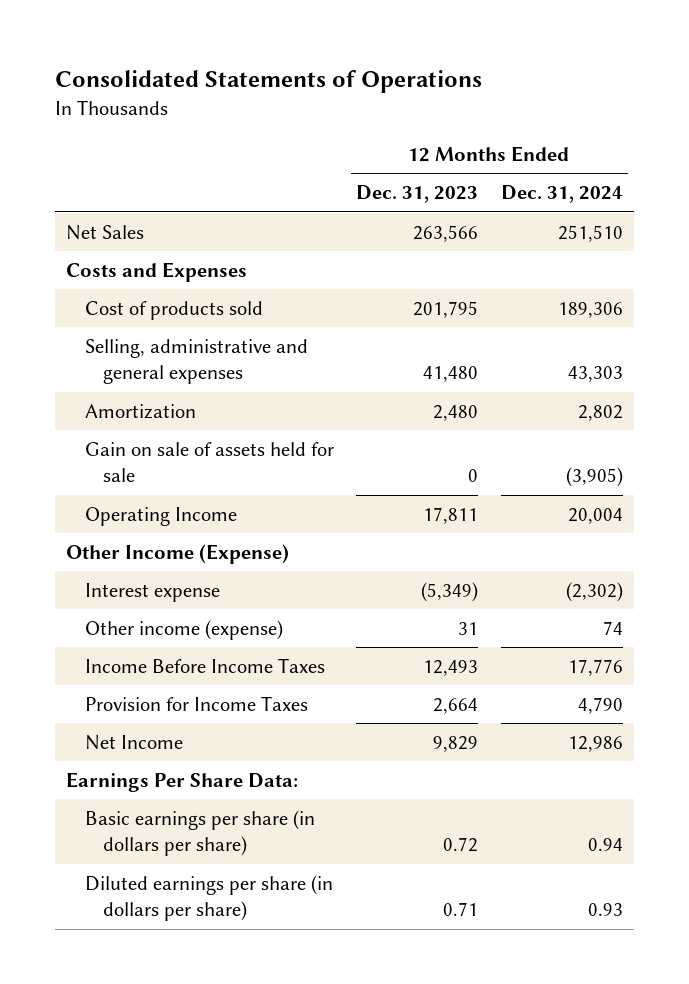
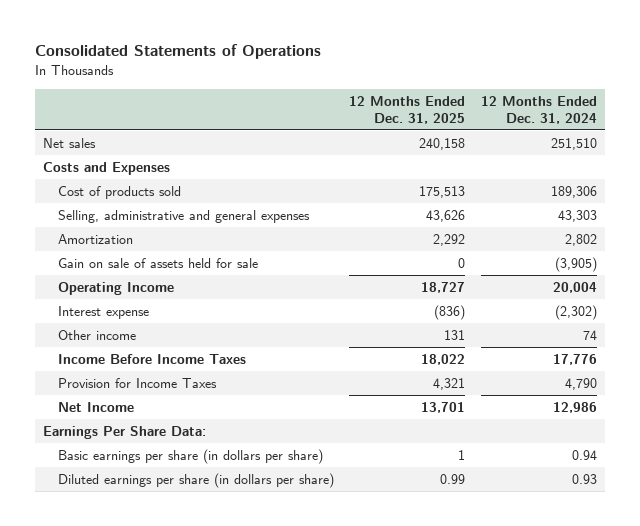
- | 12 Months Ended Dec. 31, 2023 | 12 Months Ended Dec. 31, 2024
+ | 12 Months Ended Dec. 31, 2025 | 12 Months Ended Dec. 31, 2024
- Net Sales | 263,566 | 251,510
+ Net sales | 240,158 | 251,510
- Other Income (Expense)
- Other income (expense) | 31 | 74
+ Other income | 131 | 74

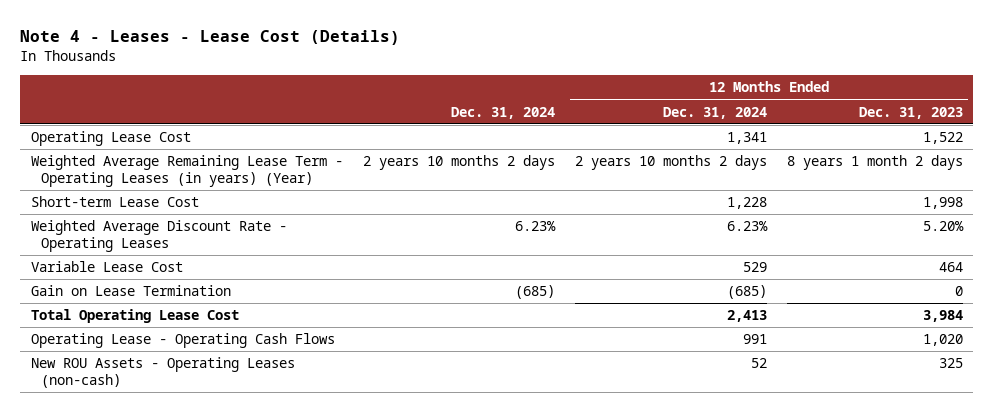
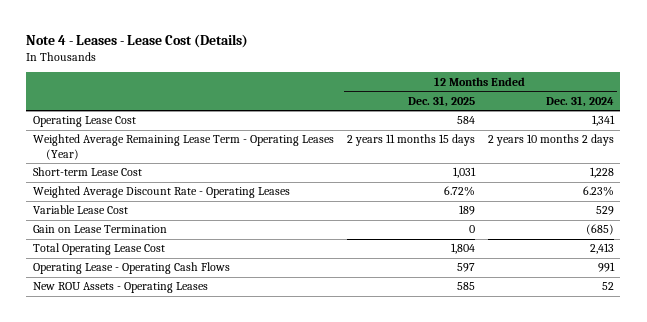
- | Dec. 31, 2024 | 12 Months Ended Dec. 31, 2024 | 12 Months Ended Dec. 31, 2023
+ | 12 Months Ended Dec. 31, 2025 | 12 Months Ended Dec. 31, 2024
- Weighted Average Remaining Lease Term - Operating Leases (in years) (Year) | 2 years 10 months 2 days | 2 years 10 months 2 days | 8 years 1 month 2 days
+ Weighted Average Remaining Lease Term - Operating Leases (Year) | 2 years 11 months 15 days | 2 years 10 months 2 days
- New ROU Assets - Operating Leases (non-cash) | | 52 | 325
+ New ROU Assets - Operating Leases | 585 | 52

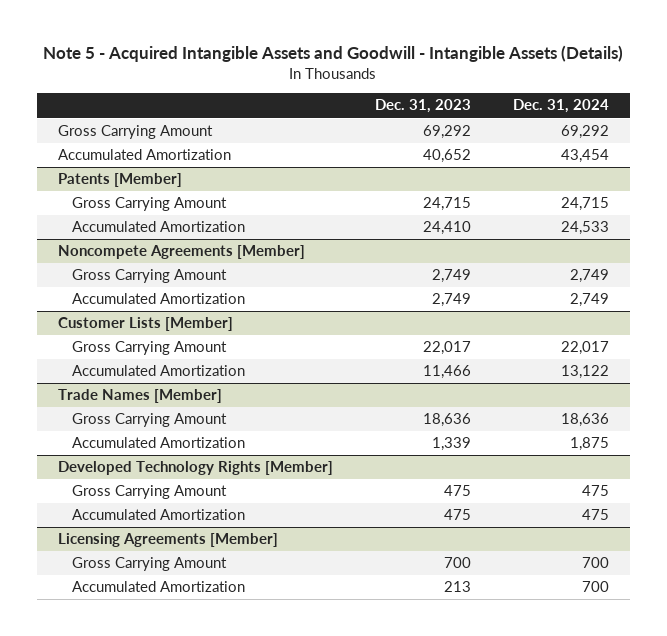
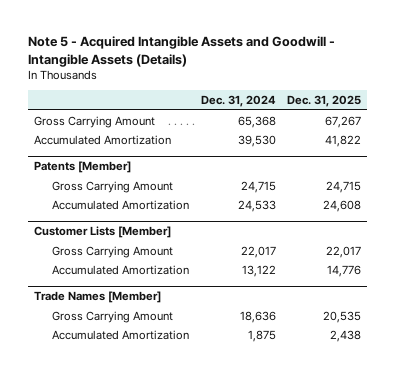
- | Dec. 31, 2023 | Dec. 31, 2024
+ | Dec. 31, 2024 | Dec. 31, 2025
- Gross Carrying Amount | 69,292 | 69,292
- Accumulated Amortization | 40,652 | 43,454
+ Gross Carrying Amount | 65,368 | 67,267
+ Accumulated Amortization | 39,530 | 41,822
- Noncompete Agreements [Member]
- Gross Carrying Amount | 2,749 | 2,749
- Accumulated Amortization | 2,749 | 2,749
- Developed Technology Rights [Member]
- Gross Carrying Amount | 475 | 475
- Accumulated Amortization | 475 | 475
- Licensing Agreements [Member]
- Gross Carrying Amount | 700 | 700
- Accumulated Amortization | 213 | 700

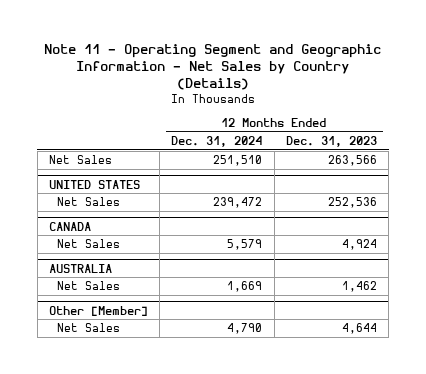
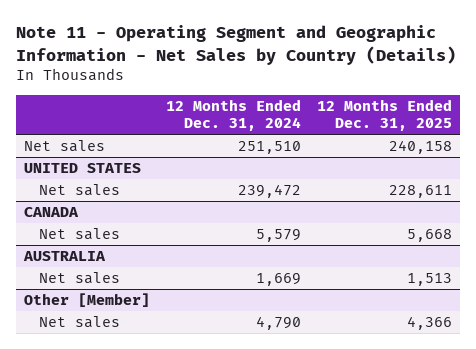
- | 12 Months Ended Dec. 31, 2024 | 12 Months Ended Dec. 31, 2023
+ | 12 Months Ended Dec. 31, 2024 | 12 Months Ended Dec. 31, 2025
- Net Sales | 251,510 | 263,566
+ Net sales | 251,510 | 240,158
@ UNITED STATES
- Net Sales | 239,472 | 252,536
+ Net sales | 239,472 | 228,611
@ CANADA
- Net Sales | 5,579 | 4,924
+ Net sales | 5,579 | 5,668
@ AUSTRALIA
- Net Sales | 1,669 | 1,462
+ Net sales | 1,669 | 1,513
@ Other [Member]
- Net Sales | 4,790 | 4,644
+ Net sales | 4,790 | 4,366

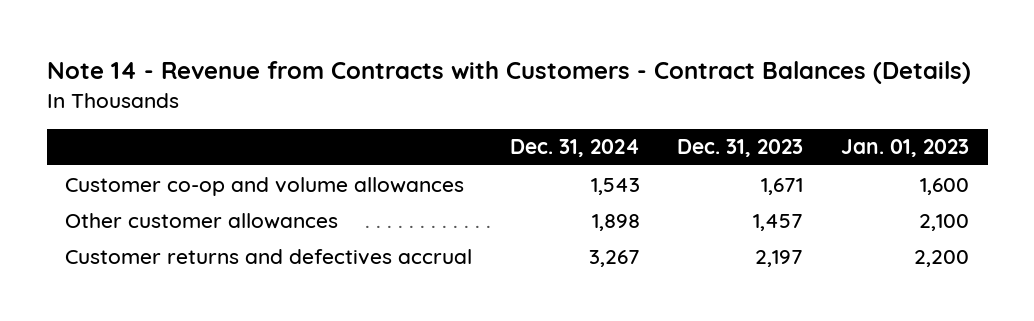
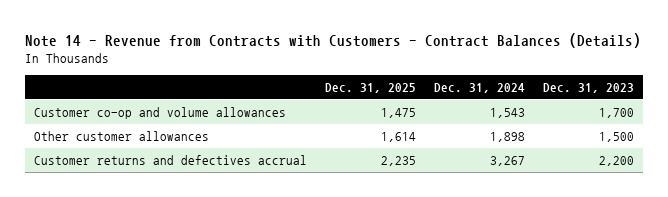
- | Dec. 31, 2024 | Dec. 31, 2023 | Jan. 01, 2023
+ | Dec. 31, 2025 | Dec. 31, 2024 | Dec. 31, 2023
- Customer co-op and volume allowances | 1,543 | 1,671 | 1,600
- Other customer allowances | 1,898 | 1,457 | 2,100
- Customer returns and defectives accrual | 3,267 | 2,197 | 2,200
+ Customer co-op and volume allowances | 1,475 | 1,543 | 1,700
+ Other customer allowances | 1,614 | 1,898 | 1,500
+ Customer returns and defectives accrual | 2,235 | 3,267 | 2,200

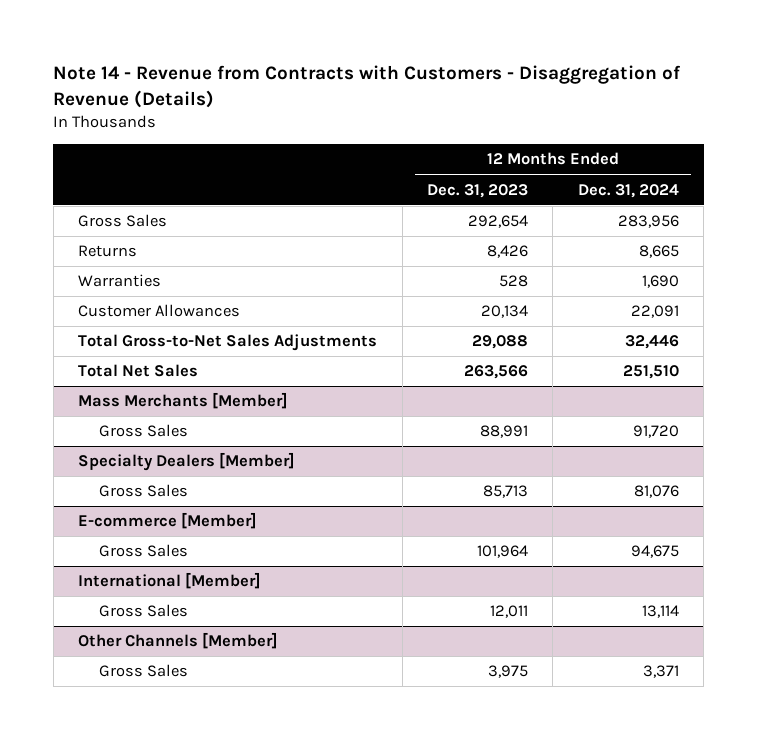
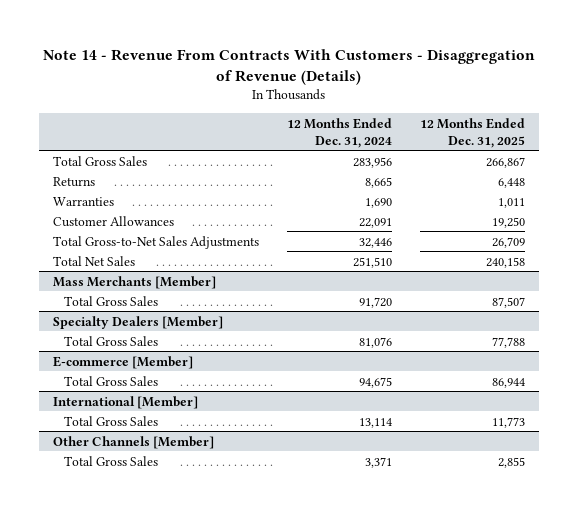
- Note 14 - Revenue from Contracts with Customers - Disaggregation of Revenue (Details)
+ Note 14 - Revenue From Contracts With Customers - Disaggregation of Revenue (Details)
- | 12 Months Ended Dec. 31, 2023 | 12 Months Ended Dec. 31, 2024
+ | 12 Months Ended Dec. 31, 2024 | 12 Months Ended Dec. 31, 2025
- Gross Sales | 292,654 | 283,956
+ Total Gross Sales | 283,956 | 266,867
@ Mass Merchants [Member]
- Gross Sales | 88,991 | 91,720
+ Total Gross Sales | 91,720 | 87,507
@ Specialty Dealers [Member]
- Gross Sales | 85,713 | 81,076
+ Total Gross Sales | 81,076 | 77,788
@ E-commerce [Member]
- Gross Sales | 101,964 | 94,675
+ Total Gross Sales | 94,675 | 86,944
@ International [Member]
- Gross Sales | 12,011 | 13,114
+ Total Gross Sales | 13,114 | 11,773
@ Other Channels [Member]
- Gross Sales | 3,975 | 3,371
+ Total Gross Sales | 3,371 | 2,855

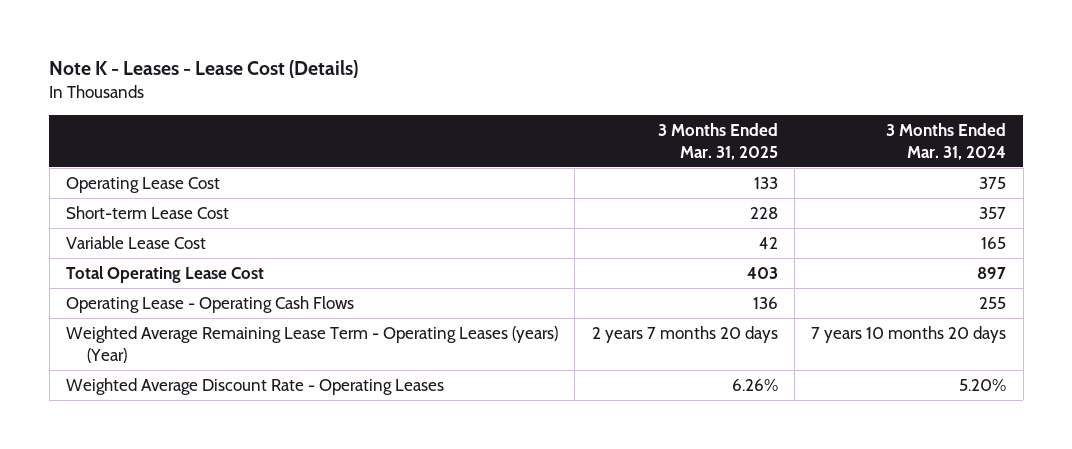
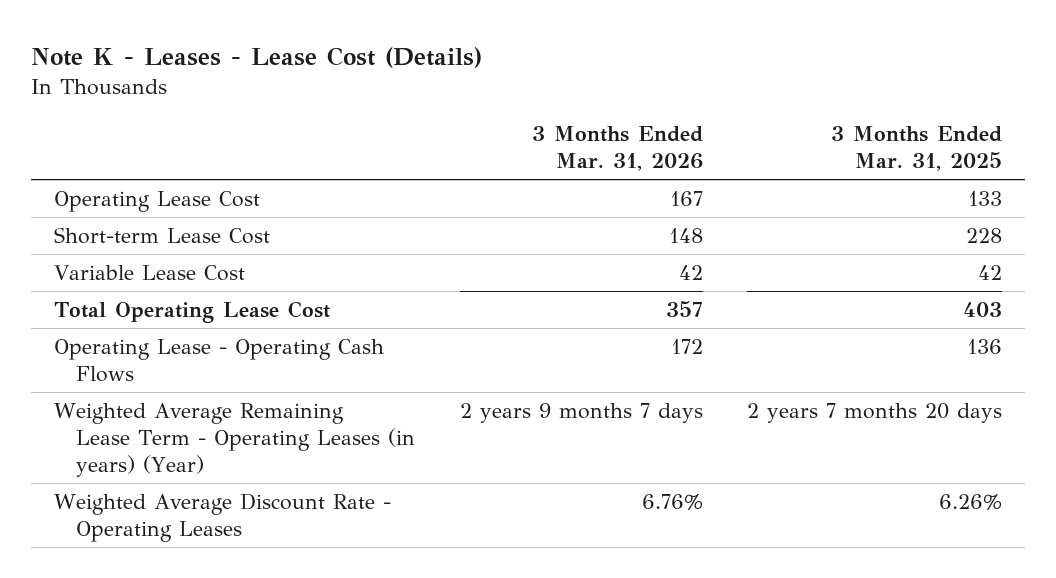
- | 3 Months Ended Mar. 31, 2025 | 3 Months Ended Mar. 31, 2024
+ | 3 Months Ended Mar. 31, 2026 | 3 Months Ended Mar. 31, 2025
- Weighted Average Remaining Lease Term - Operating Leases (years) (Year) | 2 years 7 months 20 days | 7 years 10 months 20 days
+ Weighted Average Remaining Lease Term - Operating Leases (in years) (Year) | 2 years 9 months 7 days | 2 years 7 months 20 days

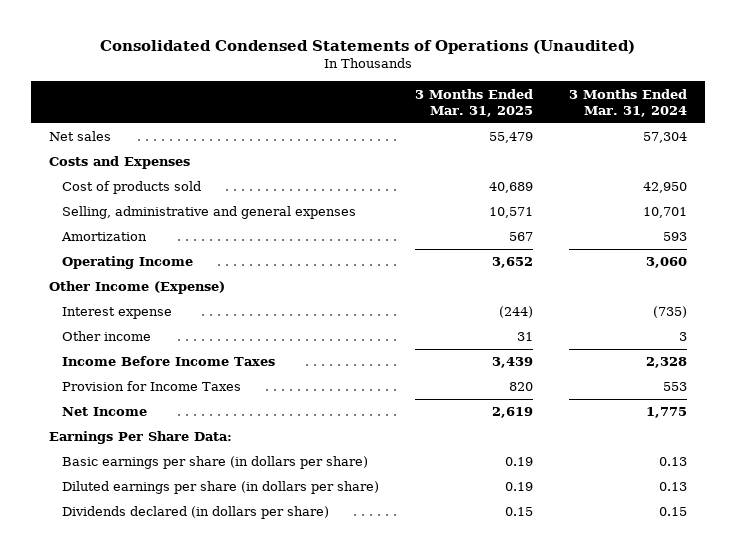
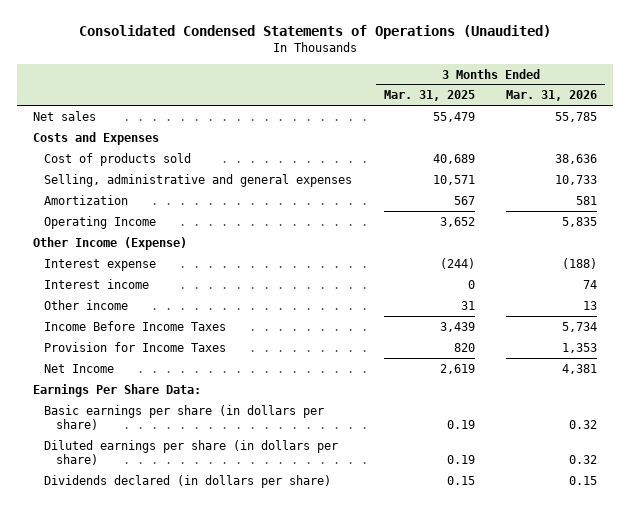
- | 3 Months Ended Mar. 31, 2025 | 3 Months Ended Mar. 31, 2024
+ | 3 Months Ended Mar. 31, 2025 | 3 Months Ended Mar. 31, 2026
+ Interest income | 0 | 74

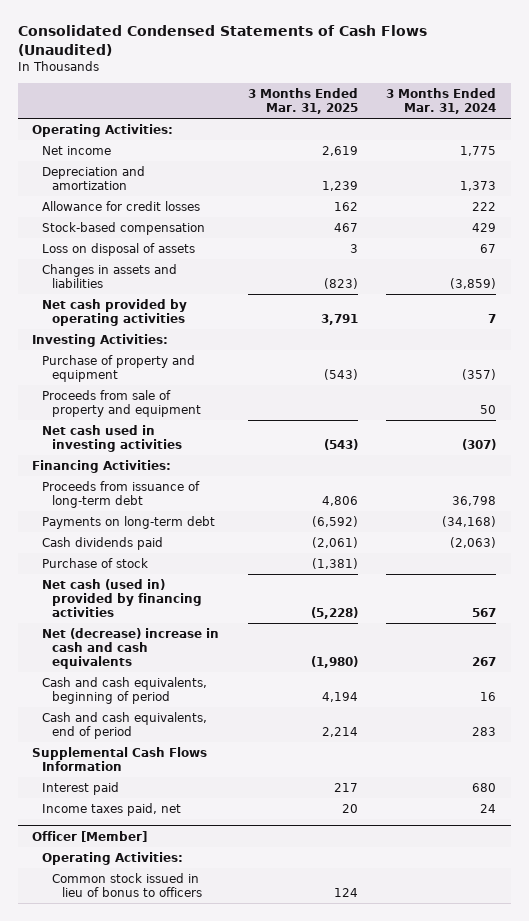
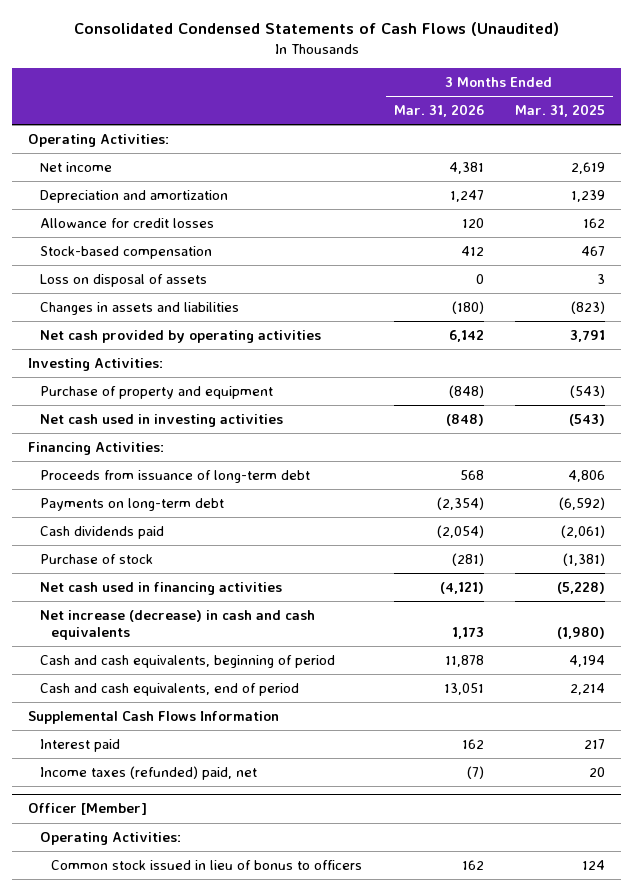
- | 3 Months Ended Mar. 31, 2025 | 3 Months Ended Mar. 31, 2024
+ | 3 Months Ended Mar. 31, 2026 | 3 Months Ended Mar. 31, 2025
- Proceeds from sale of property and equipment | | 50
- Net cash (used in) provided by financing activities | (5,228) | 567
- Net (decrease) increase in cash and cash equivalents | (1,980) | 267
+ Net cash used in financing activities | (4,121) | (5,228)
+ Net increase (decrease) in cash and cash equivalents | 1,173 | (1,980)
- Income taxes paid, net | 20 | 24
+ Income taxes (refunded) paid, net | (7) | 20

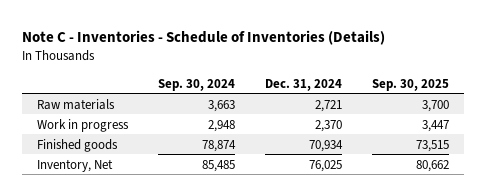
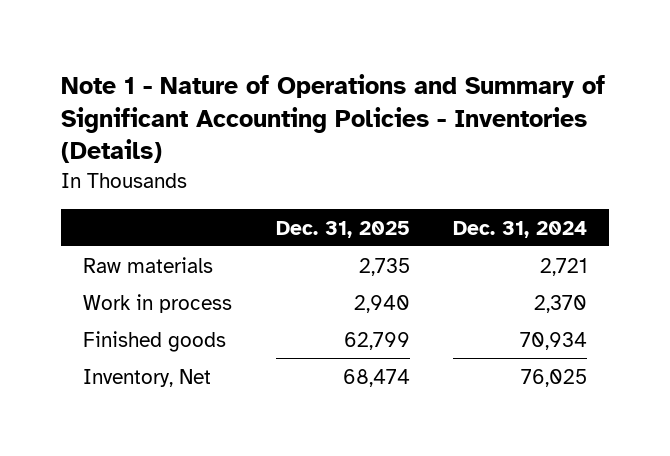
- Note C - Inventories - Schedule of Inventories (Details)
+ Note 1 - Nature of Operations and Summary of Significant Accounting Policies - Inventories (Details)
- | Sep. 30, 2024 | Dec. 31, 2024 | Sep. 30, 2025
+ | Dec. 31, 2025 | Dec. 31, 2024
- Work in progress | 2,948 | 2,370 | 3,447
+ Work in process | 2,940 | 2,370

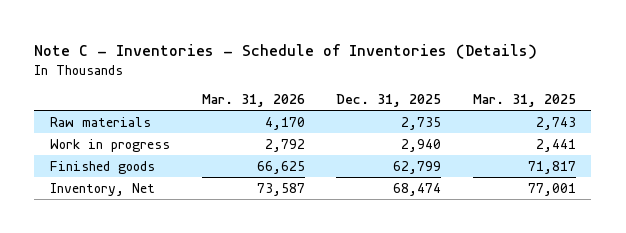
- Note 1 - Nature of Operations and Summary of Significant Accounting Policies - Inventories (Details)
+ Note C - Inventories - Schedule of Inventories (Details)
- | Dec. 31, 2025 | Dec. 31, 2024
+ | Mar. 31, 2026 | Dec. 31, 2025 | Mar. 31, 2025
- Work in process | 2,940 | 2,370
+ Work in progress | 2,792 | 2,940 | 2,441

